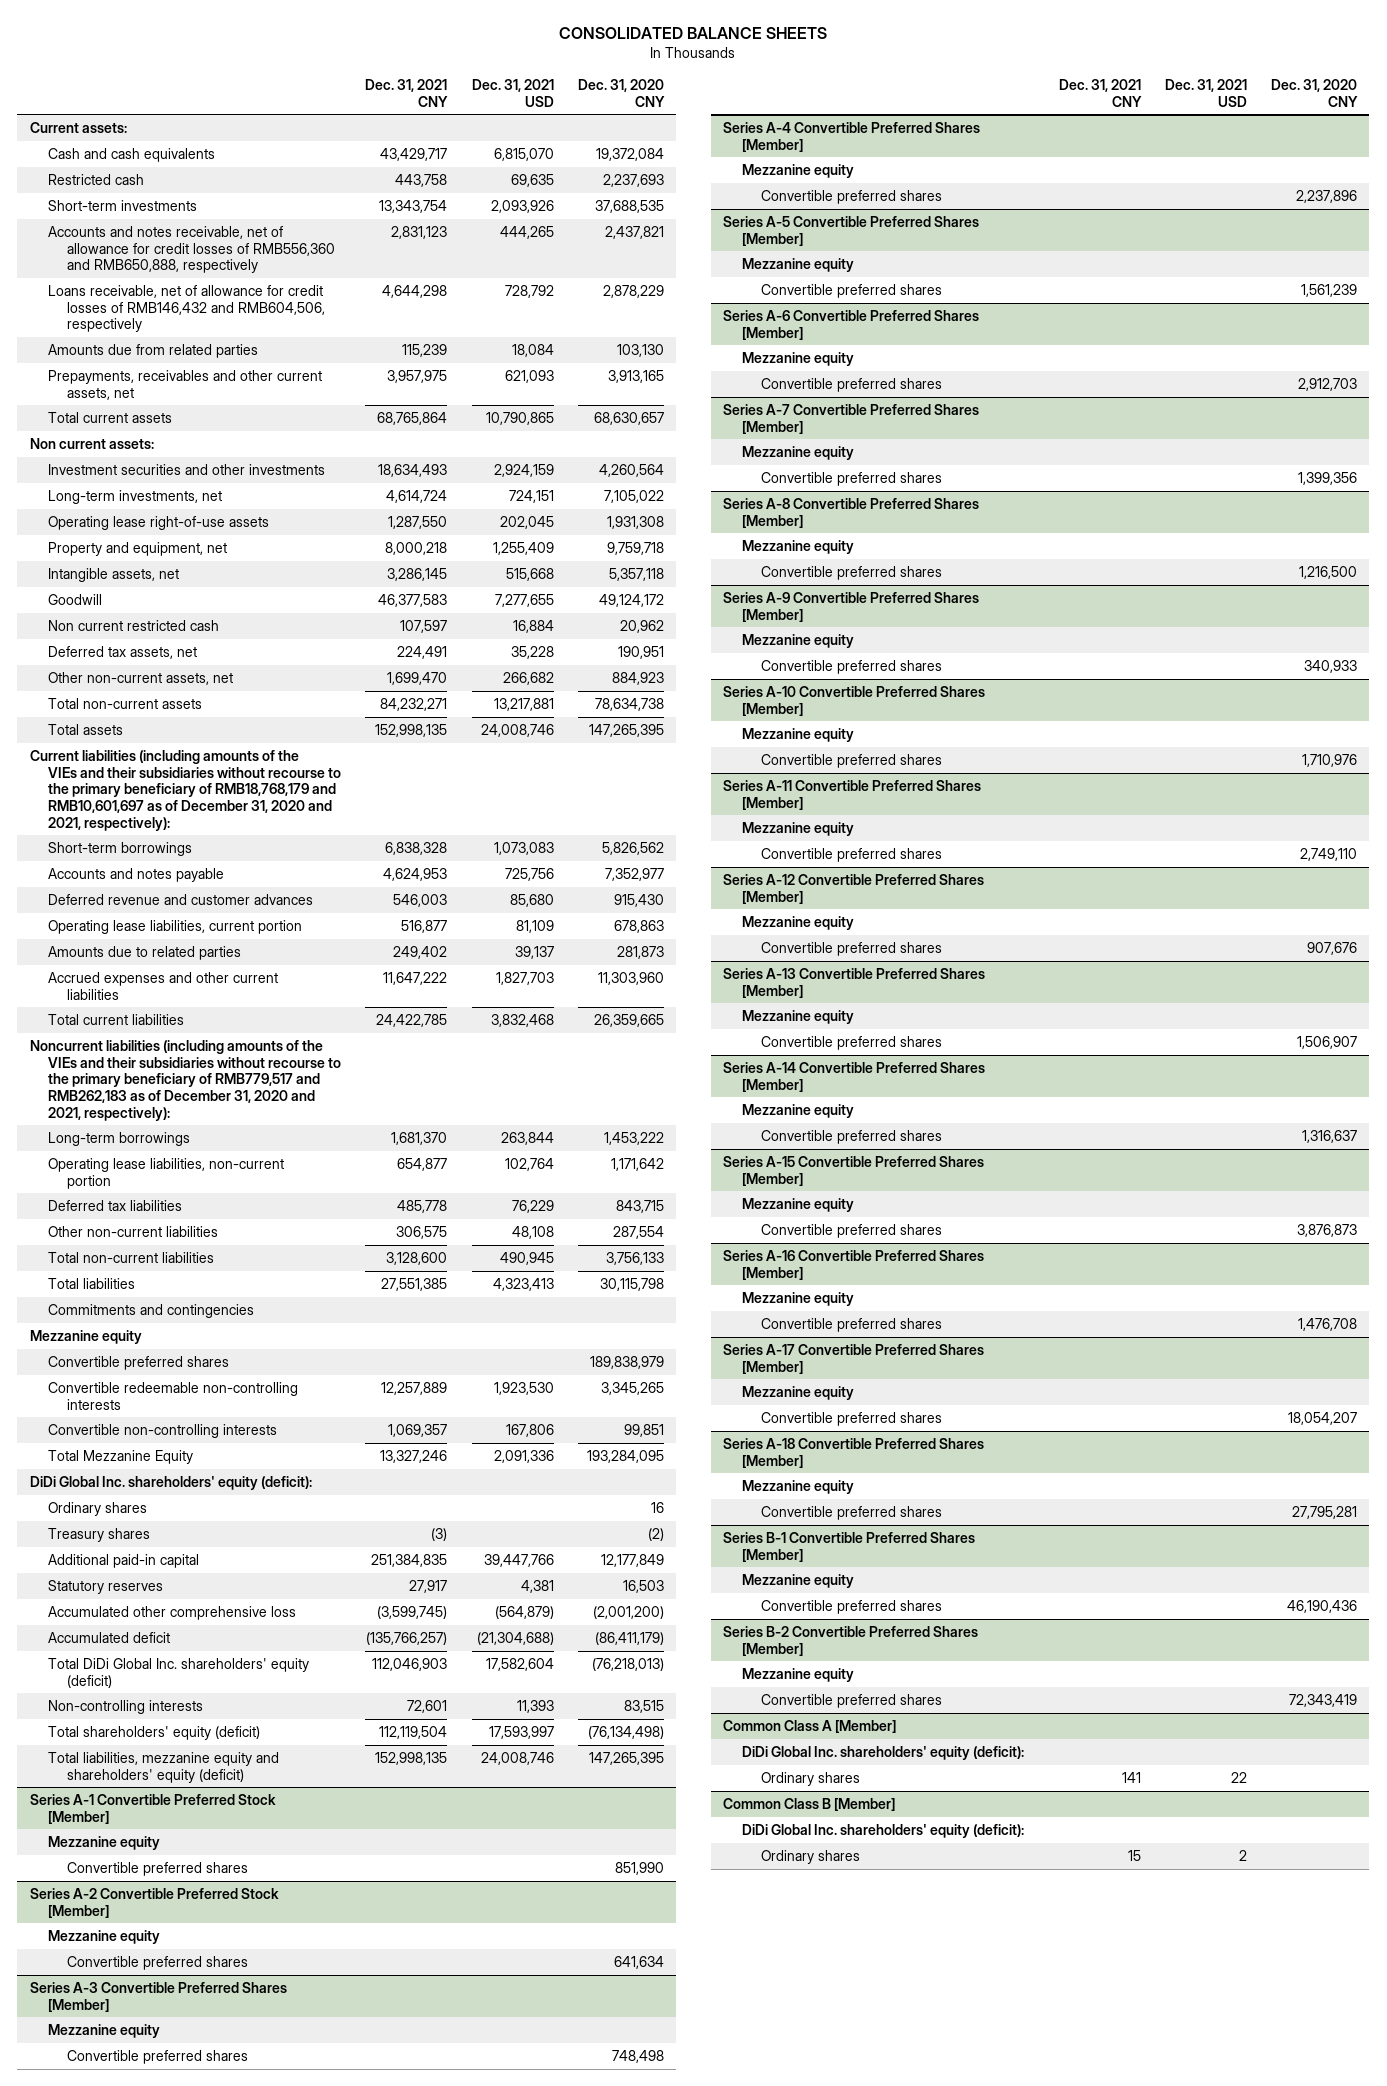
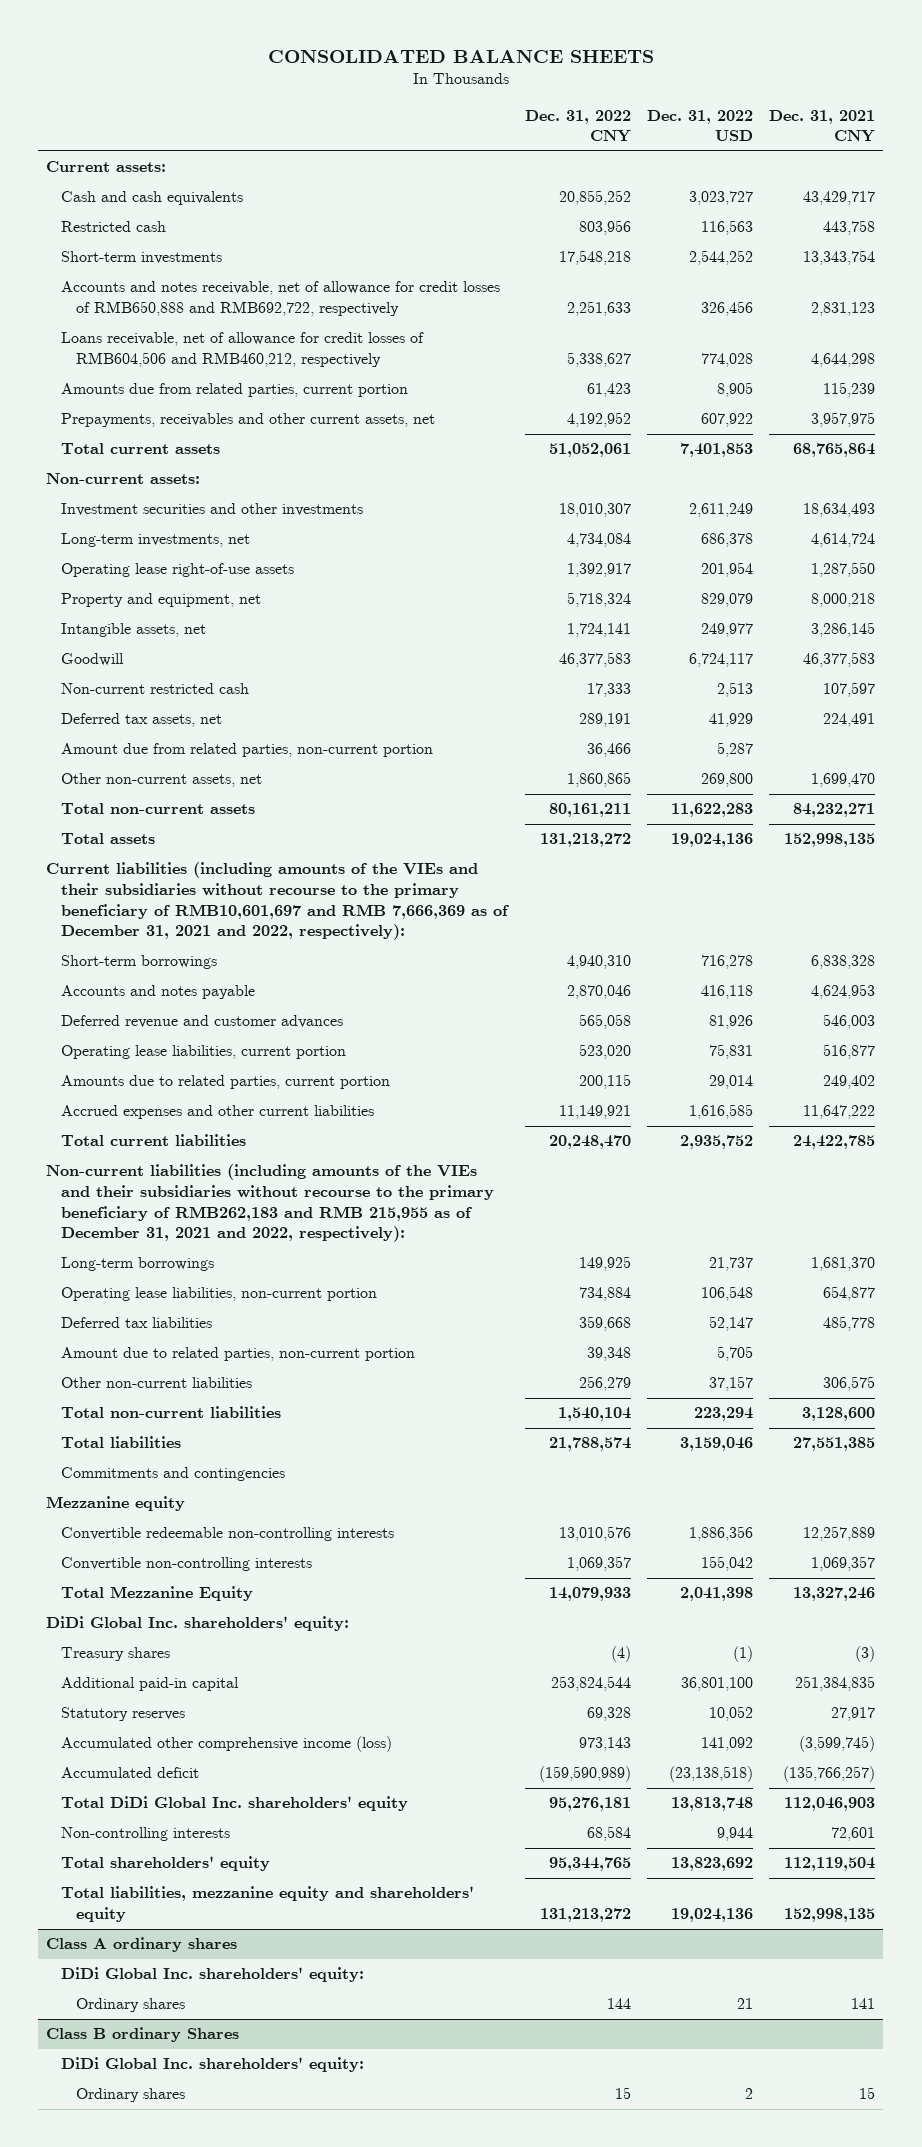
- | Dec. 31, 2021 CNY | Dec. 31, 2021 USD | Dec. 31, 2020 CNY
+ | Dec. 31, 2022 CNY | Dec. 31, 2022 USD | Dec. 31, 2021 CNY
- Accounts and notes receivable, net of allowance for credit losses of RMB556,360 and RMB650,888, respectively | 2,831,123 | 444,265 | 2,437,821
- Loans receivable, net of allowance for credit losses of RMB146,432 and RMB604,506, respectively | 4,644,298 | 728,792 | 2,878,229
- Amounts due from related parties | 115,239 | 18,084 | 103,130
+ Accounts and notes receivable, net of allowance for credit losses of RMB650,888 and RMB692,722, respectively | 2,251,633 | 326,456 | 2,831,123
+ Loans receivable, net of allowance for credit losses of RMB604,506 and RMB460,212, respectively | 5,338,627 | 774,028 | 4,644,298
+ Amounts due from related parties, current portion | 61,423 | 8,905 | 115,239
- Non current assets:
+ Non-current assets:
- Non current restricted cash | 107,597 | 16,884 | 20,962
+ Non-current restricted cash | 17,333 | 2,513 | 107,597
+ Amount due from related parties, non-current portion | 36,466 | 5,287 |
- Current liabilities (including amounts of the VIEs and their subsidiaries without recourse to the primary beneficiary of RMB18,768,179 and RMB10,601,697 as of December 31, 2020 and 2021, respectively):
+ Current liabilities (including amounts of the VIEs and their subsidiaries without recourse to the primary beneficiary of RMB10,601,697 and RMB 7,666,369 as of December 31, 2021 and 2022, respectively):
- Amounts due to related parties | 249,402 | 39,137 | 281,873
+ Amounts due to related parties, current portion | 200,115 | 29,014 | 249,402
- Noncurrent liabilities (including amounts of the VIEs and their subsidiaries without recourse to the primary beneficiary of RMB779,517 and RMB262,183 as of December 31, 2020 and 2021, respectively):
+ Non-current liabilities (including amounts of the VIEs and their subsidiaries without recourse to the primary beneficiary of RMB262,183 and RMB 215,955 as of December 31, 2021 and 2022, respectively):
+ Amount due to related parties, non-current portion | 39,348 | 5,705 |
- Convertible preferred shares | | | 189,838,979
- DiDi Global Inc. shareholders' equity (deficit):
- Ordinary shares | | | 16
+ DiDi Global Inc. shareholders' equity:
- Accumulated other comprehensive loss | (3,599,745) | (564,879) | (2,001,200)
+ Accumulated other comprehensive income (loss) | 973,143 | 141,092 | (3,599,745)
- Total DiDi Global Inc. shareholders' equity (deficit) | 112,046,903 | 17,582,604 | (76,218,013)
+ Total DiDi Global Inc. shareholders' equity | 95,276,181 | 13,813,748 | 112,046,903
- Total shareholders' equity (deficit) | 112,119,504 | 17,593,997 | (76,134,498)
- Total liabilities, mezzanine equity and shareholders' equity (deficit) | 152,998,135 | 24,008,746 | 147,265,395
- Series A-1 Convertible Preferred Stock [Member]
- Mezzanine equity
- Convertible preferred shares | | | 851,990
- Series A-2 Convertible Preferred Stock [Member]
- Mezzanine equity
- Convertible preferred shares | | | 641,634
- Series A-3 Convertible Preferred Shares [Member]
- Mezzanine equity
- Convertible preferred shares | | | 748,498
- Series A-4 Convertible Preferred Shares [Member]
- Mezzanine equity
- Convertible preferred shares | | | 2,237,896
- Series A-5 Convertible Preferred Shares [Member]
- Mezzanine equity
- Convertible preferred shares | | | 1,561,239
- Series A-6 Convertible Preferred Shares [Member]
- Mezzanine equity
- Convertible preferred shares | | | 2,912,703
- Series A-7 Convertible Preferred Shares [Member]
- Mezzanine equity
- Convertible preferred shares | | | 1,399,356
- Series A-8 Convertible Preferred Shares [Member]
- Mezzanine equity
- Convertible preferred shares | | | 1,216,500
- Series A-9 Convertible Preferred Shares [Member]
- Mezzanine equity
- Convertible preferred shares | | | 340,933
- Series A-10 Convertible Preferred Shares [Member]
- Mezzanine equity
- Convertible preferred shares | | | 1,710,976
- Series A-11 Convertible Preferred Shares [Member]
- Mezzanine equity
- Convertible preferred shares | | | 2,749,110
- Series A-12 Convertible Preferred Shares [Member]
- Mezzanine equity
- Convertible preferred shares | | | 907,676
- Series A-13 Convertible Preferred Shares [Member]
- Mezzanine equity
- Convertible preferred shares | | | 1,506,907
- Series A-14 Convertible Preferred Shares [Member]
- Mezzanine equity
- Convertible preferred shares | | | 1,316,637
- Series A-15 Convertible Preferred Shares [Member]
- Mezzanine equity
- Convertible preferred shares | | | 3,876,873
- Series A-16 Convertible Preferred Shares [Member]
- Mezzanine equity
- Convertible preferred shares | | | 1,476,708
- Series A-17 Convertible Preferred Shares [Member]
- Mezzanine equity
- Convertible preferred shares | | | 18,054,207
- Series A-18 Convertible Preferred Shares [Member]
- Mezzanine equity
- Convertible preferred shares | | | 27,795,281
- Series B-1 Convertible Preferred Shares [Member]
- Mezzanine equity
- Convertible preferred shares | | | 46,190,436
- Series B-2 Convertible Preferred Shares [Member]
- Mezzanine equity
- Convertible preferred shares | | | 72,343,419
- Common Class A [Member]
- DiDi Global Inc. shareholders' equity (deficit):
+ Total shareholders' equity | 95,344,765 | 13,823,692 | 112,119,504
+ Total liabilities, mezzanine equity and shareholders' equity | 131,213,272 | 19,024,136 | 152,998,135
+ Class A ordinary shares
+ DiDi Global Inc. shareholders' equity:
- Common Class B [Member]
- DiDi Global Inc. shareholders' equity (deficit):
+ Class B ordinary Shares
+ DiDi Global Inc. shareholders' equity:

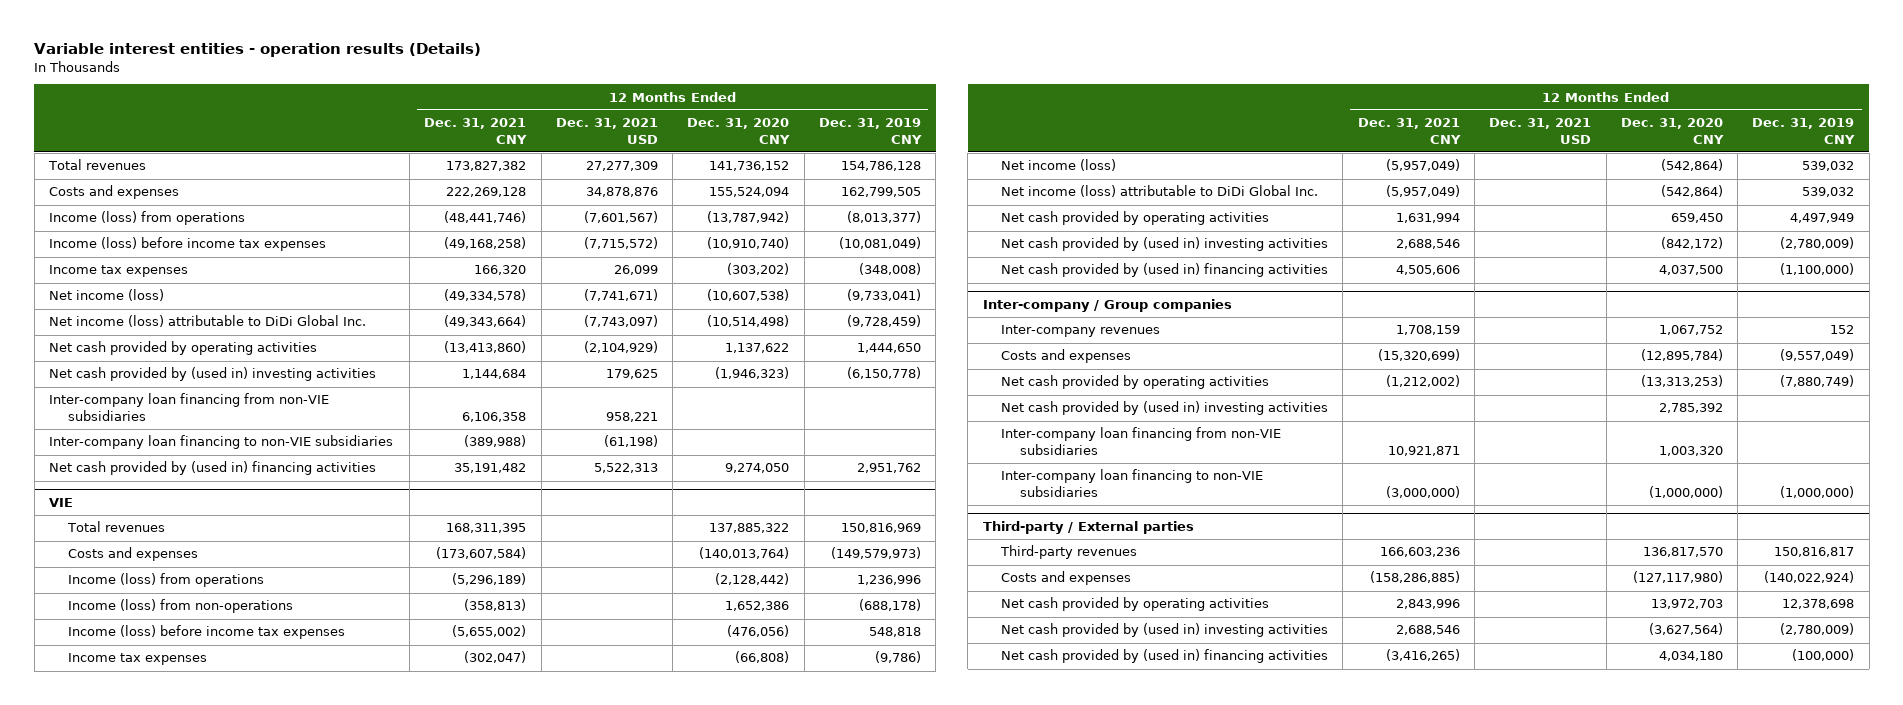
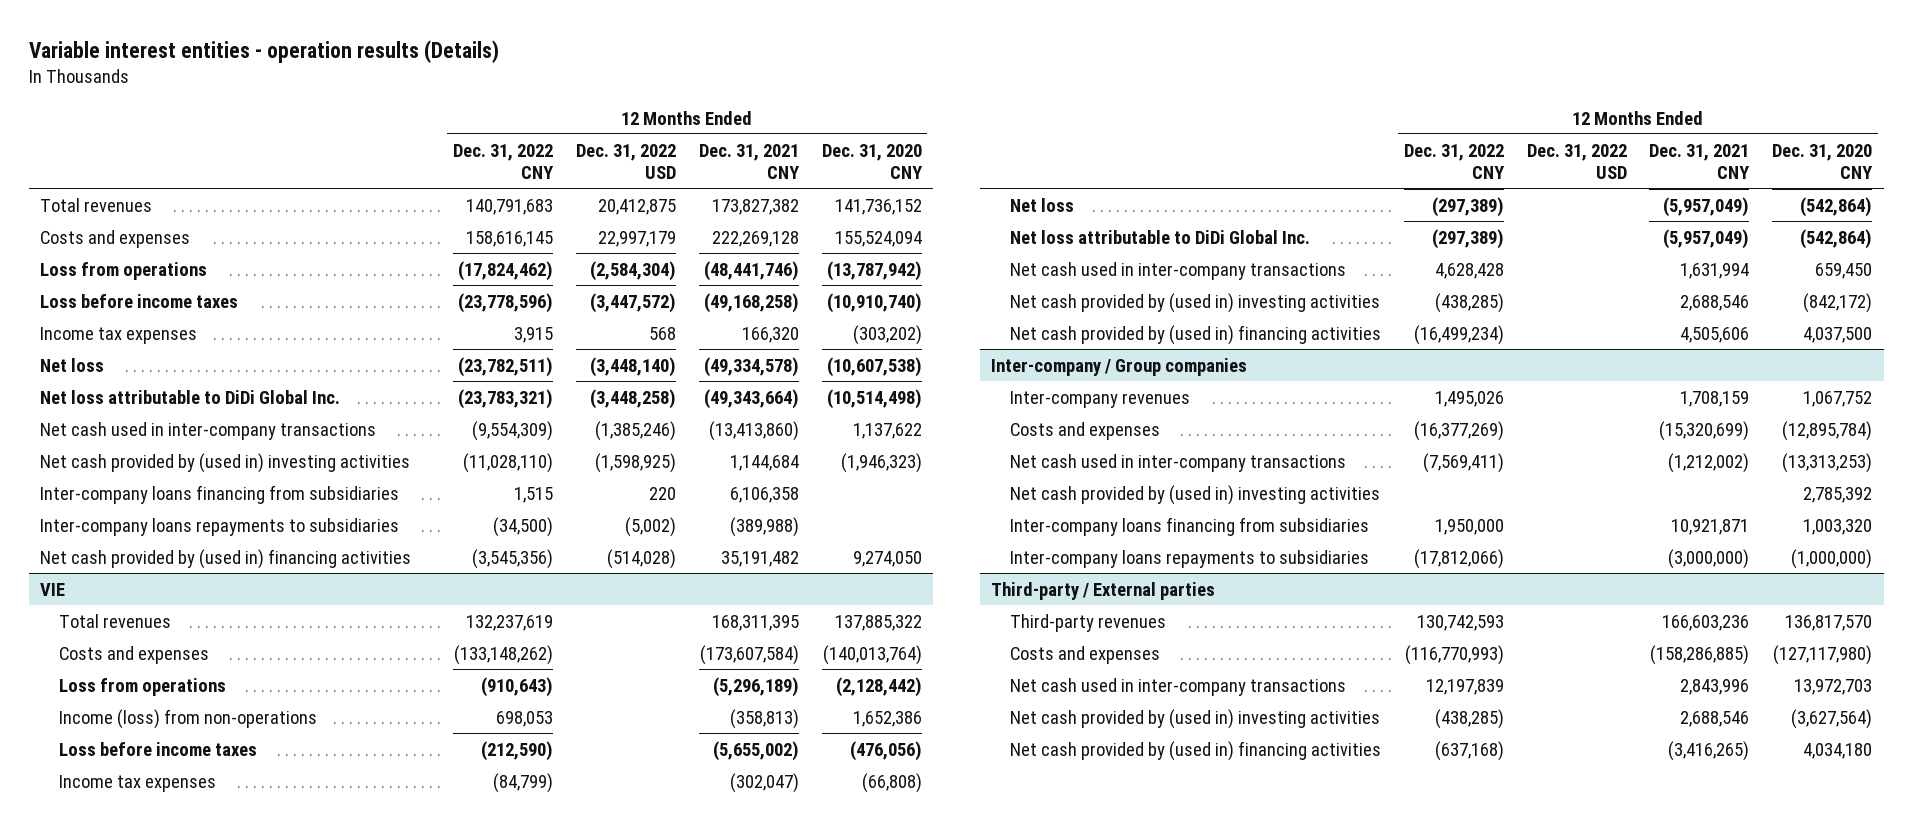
- | 12 Months Ended Dec. 31, 2021 CNY | 12 Months Ended Dec. 31, 2021 USD | 12 Months Ended Dec. 31, 2020 CNY | 12 Months Ended Dec. 31, 2019 CNY
+ | 12 Months Ended Dec. 31, 2022 CNY | 12 Months Ended Dec. 31, 2022 USD | 12 Months Ended Dec. 31, 2021 CNY | 12 Months Ended Dec. 31, 2020 CNY
- Income (loss) from operations | (48,441,746) | (7,601,567) | (13,787,942) | (8,013,377)
- Income (loss) before income tax expenses | (49,168,258) | (7,715,572) | (10,910,740) | (10,081,049)
+ Loss from operations | (17,824,462) | (2,584,304) | (48,441,746) | (13,787,942)
+ Loss before income taxes | (23,778,596) | (3,447,572) | (49,168,258) | (10,910,740)
- Net income (loss) | (49,334,578) | (7,741,671) | (10,607,538) | (9,733,041)
- Net income (loss) attributable to DiDi Global Inc. | (49,343,664) | (7,743,097) | (10,514,498) | (9,728,459)
- Net cash provided by operating activities | (13,413,860) | (2,104,929) | 1,137,622 | 1,444,650
+ Net loss | (23,782,511) | (3,448,140) | (49,334,578) | (10,607,538)
+ Net loss attributable to DiDi Global Inc. | (23,783,321) | (3,448,258) | (49,343,664) | (10,514,498)
+ Net cash used in inter-company transactions | (9,554,309) | (1,385,246) | (13,413,860) | 1,137,622
- Inter-company loan financing from non-VIE subsidiaries | 6,106,358 | 958,221 | |
- Inter-company loan financing to non-VIE subsidiaries | (389,988) | (61,198) | |
+ Inter-company loans financing from subsidiaries | 1,515 | 220 | 6,106,358 |
+ Inter-company loans repayments to subsidiaries | (34,500) | (5,002) | (389,988) |
@ VIE
- Income (loss) from operations | (5,296,189) | | (2,128,442) | 1,236,996
+ Loss from operations | (910,643) | | (5,296,189) | (2,128,442)
- Income (loss) before income tax expenses | (5,655,002) | | (476,056) | 548,818
+ Loss before income taxes | (212,590) | | (5,655,002) | (476,056)
- Net income (loss) | (5,957,049) | | (542,864) | 539,032
- Net income (loss) attributable to DiDi Global Inc. | (5,957,049) | | (542,864) | 539,032
- Net cash provided by operating activities | 1,631,994 | | 659,450 | 4,497,949
+ Net loss | (297,389) | | (5,957,049) | (542,864)
+ Net loss attributable to DiDi Global Inc. | (297,389) | | (5,957,049) | (542,864)
+ Net cash used in inter-company transactions | 4,628,428 | | 1,631,994 | 659,450
@ Inter-company / Group companies
- Net cash provided by operating activities | (1,212,002) | | (13,313,253) | (7,880,749)
+ Net cash used in inter-company transactions | (7,569,411) | | (1,212,002) | (13,313,253)
- Inter-company loan financing from non-VIE subsidiaries | 10,921,871 | | 1,003,320 |
- Inter-company loan financing to non-VIE subsidiaries | (3,000,000) | | (1,000,000) | (1,000,000)
+ Inter-company loans financing from subsidiaries | 1,950,000 | | 10,921,871 | 1,003,320
+ Inter-company loans repayments to subsidiaries | (17,812,066) | | (3,000,000) | (1,000,000)
@ Third-party / External parties
- Net cash provided by operating activities | 2,843,996 | | 13,972,703 | 12,378,698
+ Net cash used in inter-company transactions | 12,197,839 | | 2,843,996 | 13,972,703

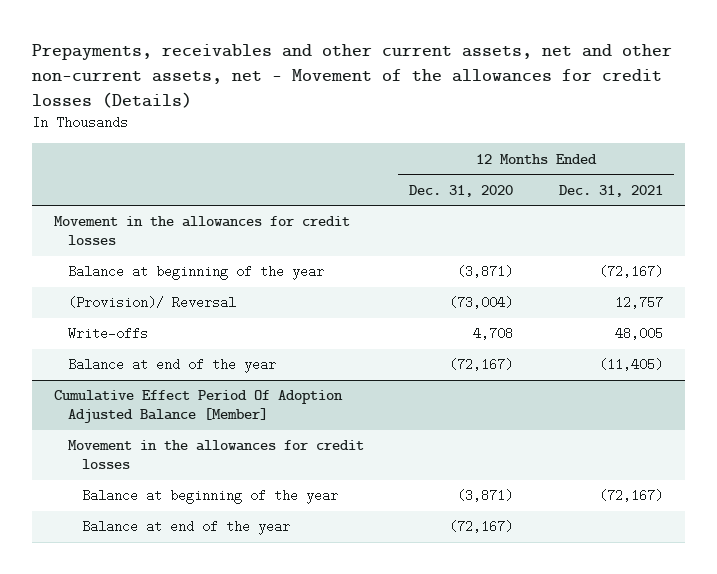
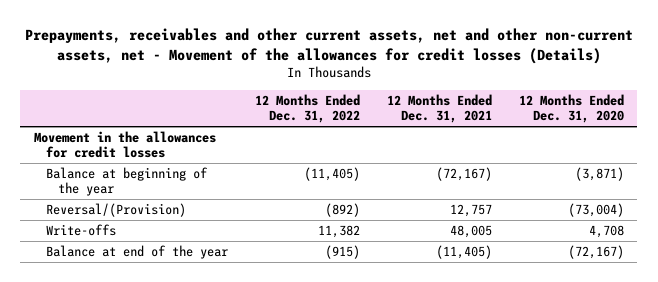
- | 12 Months Ended Dec. 31, 2020 | 12 Months Ended Dec. 31, 2021
+ | 12 Months Ended Dec. 31, 2022 | 12 Months Ended Dec. 31, 2021 | 12 Months Ended Dec. 31, 2020
- (Provision)/ Reversal | (73,004) | 12,757
+ Reversal/(Provision) | (892) | 12,757 | (73,004)
- Cumulative Effect Period Of Adoption Adjusted Balance [Member]
- Movement in the allowances for credit losses
- Balance at beginning of the year | (3,871) | (72,167)
- Balance at end of the year | (72,167) |

